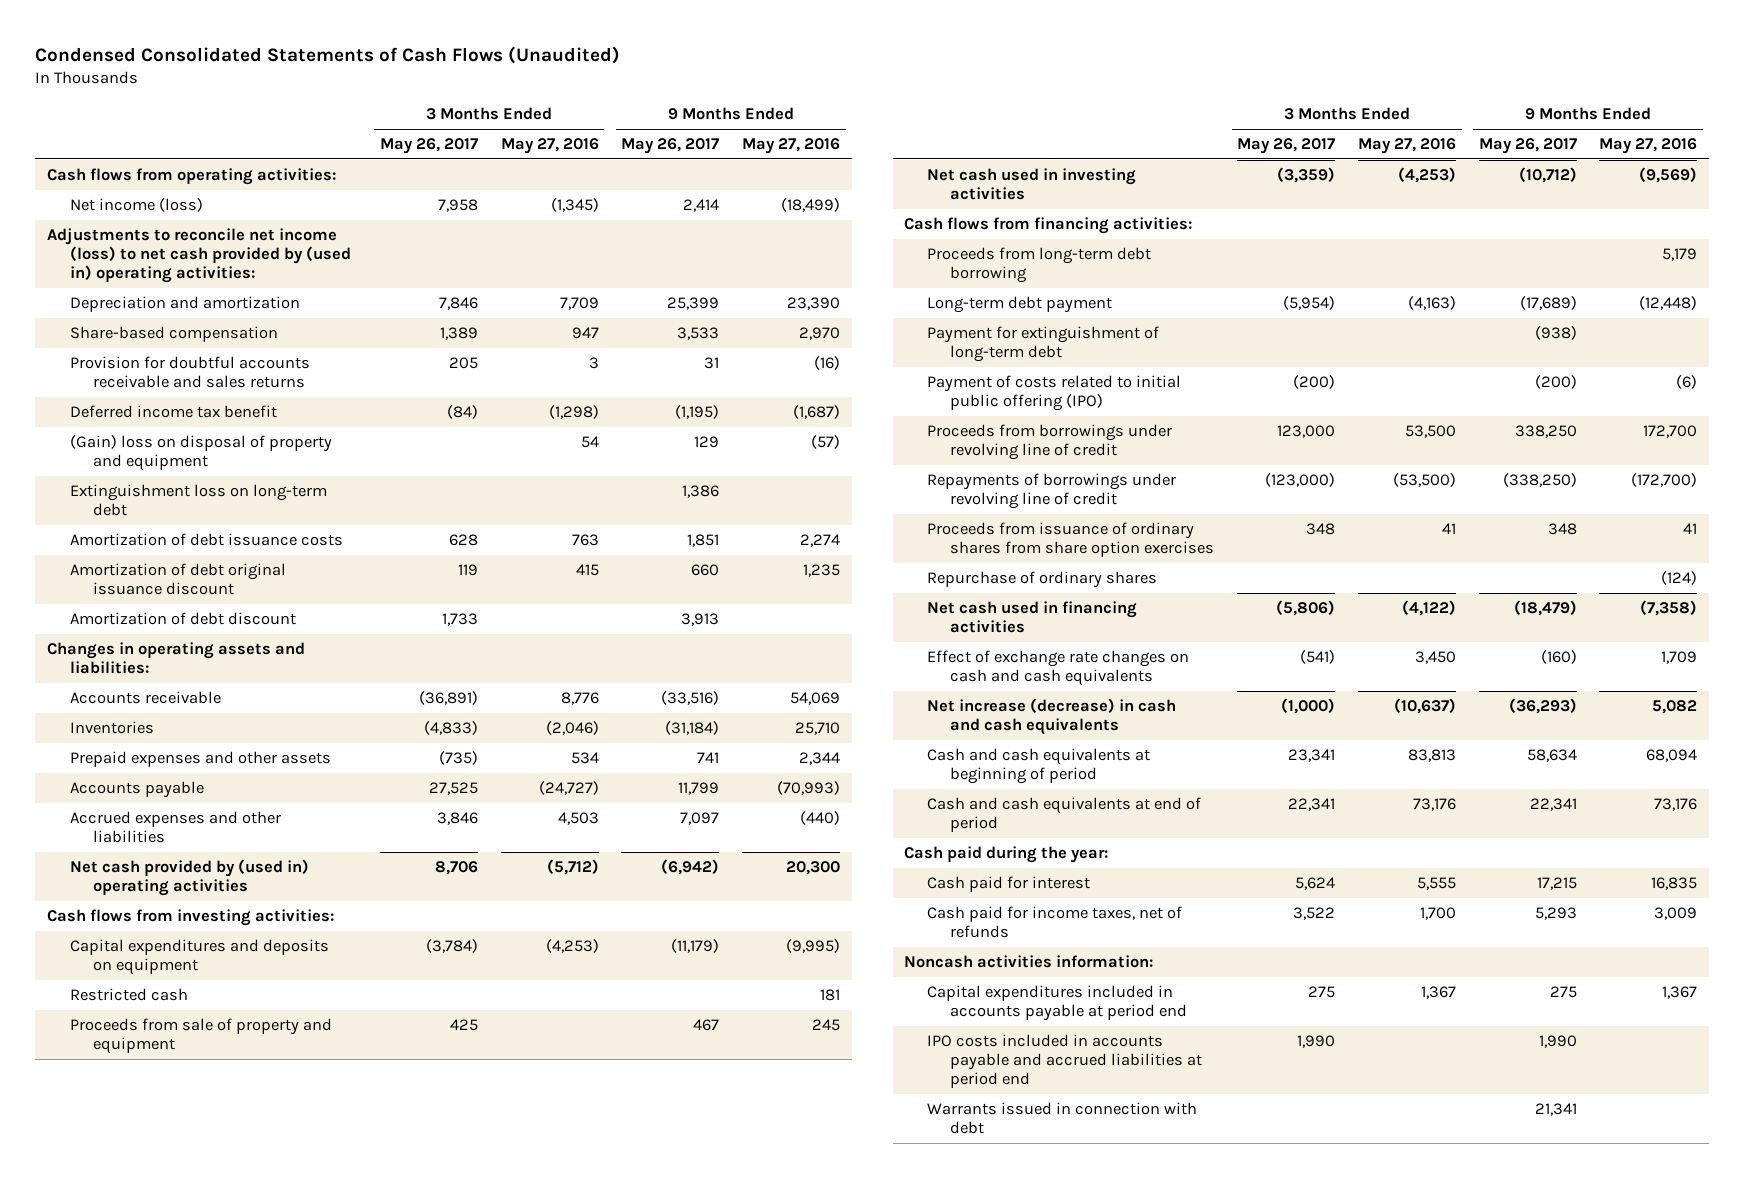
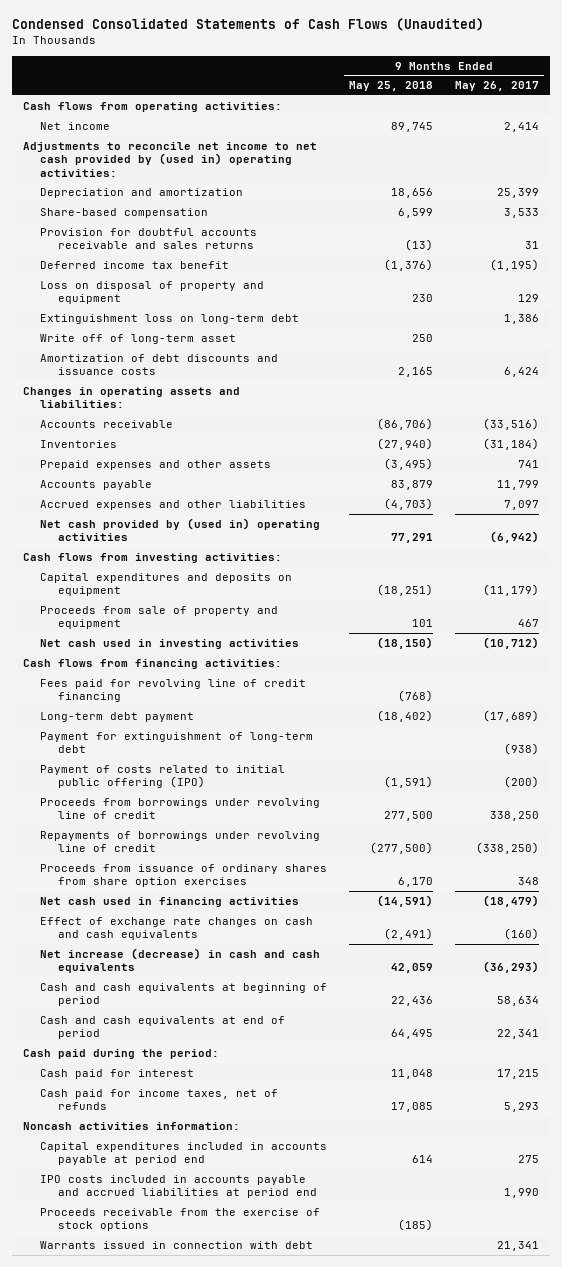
- | 3 Months Ended May 26, 2017 | 3 Months Ended May 27, 2016 | 9 Months Ended May 26, 2017 | 9 Months Ended May 27, 2016
+ | 9 Months Ended May 25, 2018 | 9 Months Ended May 26, 2017
- Net income (loss) | 7,958 | (1,345) | 2,414 | (18,499)
- Adjustments to reconcile net income (loss) to net cash provided by (used in) operating activities:
+ Net income | 89,745 | 2,414
+ Adjustments to reconcile net income to net cash provided by (used in) operating activities:
- (Gain) loss on disposal of property and equipment | | 54 | 129 | (57)
+ Loss on disposal of property and equipment | 230 | 129
- Amortization of debt issuance costs | 628 | 763 | 1,851 | 2,274
- Amortization of debt original issuance discount | 119 | 415 | 660 | 1,235
- Amortization of debt discount | 1,733 | | 3,913 |
+ Write off of long-term asset | 250 |
+ Amortization of debt discounts and issuance costs | 2,165 | 6,424
- Restricted cash | | | | 181
- Proceeds from long-term debt borrowing | | | | 5,179
+ Fees paid for revolving line of credit financing | (768) |
- Repurchase of ordinary shares | | | | (124)
- Cash paid during the year:
+ Cash paid during the period:
+ Proceeds receivable from the exercise of stock options | (185) |

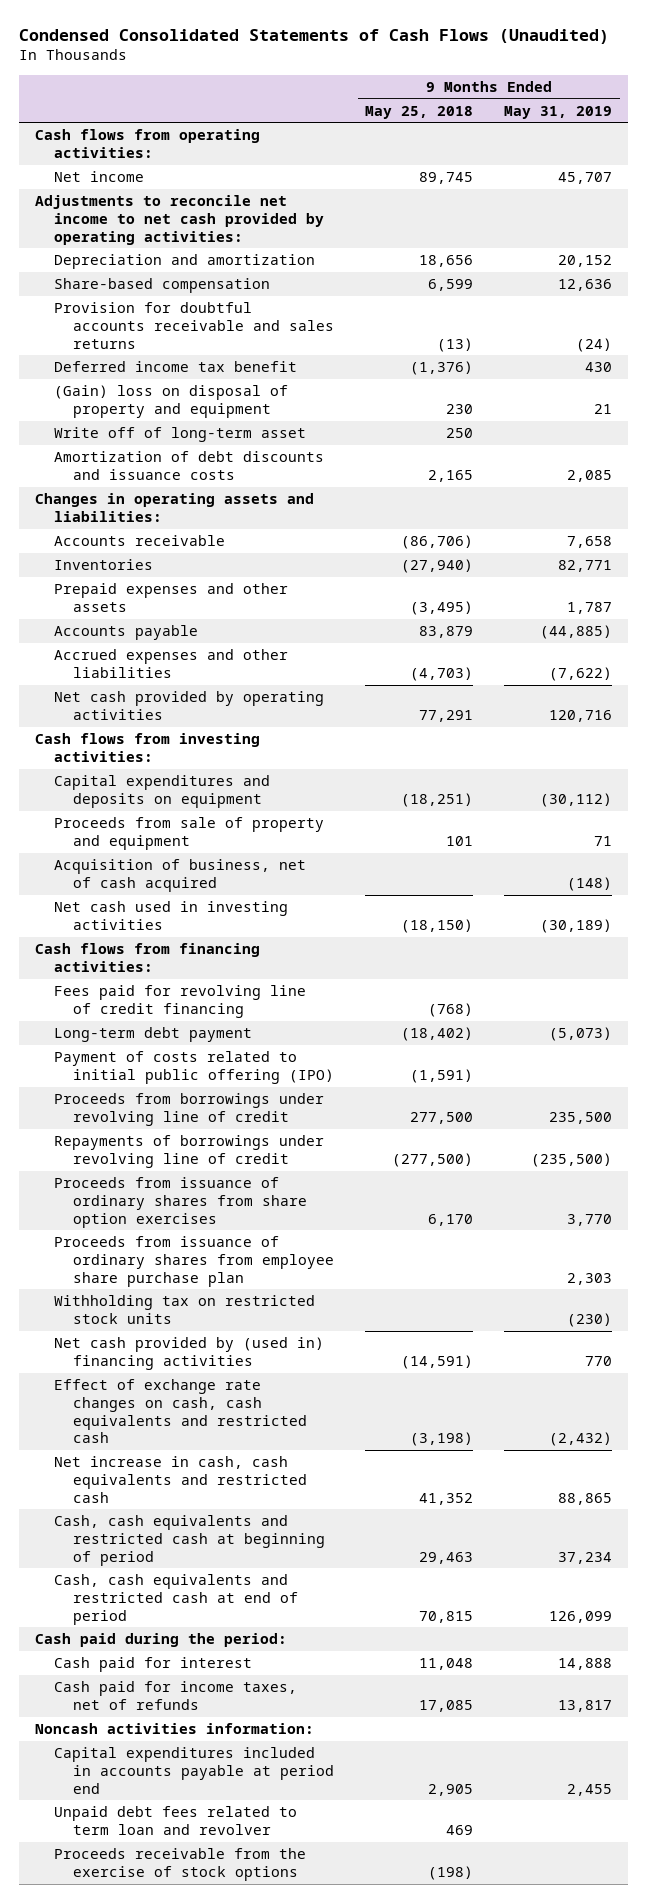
- | 9 Months Ended May 25, 2018 | 9 Months Ended May 26, 2017
+ | 9 Months Ended May 25, 2018 | 9 Months Ended May 31, 2019
- Adjustments to reconcile net income to net cash provided by (used in) operating activities:
+ Adjustments to reconcile net income to net cash provided by operating activities:
- Loss on disposal of property and equipment | 230 | 129
- Extinguishment loss on long-term debt | | 1,386
+ (Gain) loss on disposal of property and equipment | 230 | 21
- Net cash provided by (used in) operating activities | 77,291 | (6,942)
+ Net cash provided by operating activities | 77,291 | 120,716
+ Acquisition of business, net of cash acquired | | (148)
- Payment for extinguishment of long-term debt | | (938)
- Net cash used in financing activities | (14,591) | (18,479)
- Effect of exchange rate changes on cash and cash equivalents | (2,491) | (160)
- Net increase (decrease) in cash and cash equivalents | 42,059 | (36,293)
- Cash and cash equivalents at beginning of period | 22,436 | 58,634
- Cash and cash equivalents at end of period | 64,495 | 22,341
+ Proceeds from issuance of ordinary shares from employee share purchase plan | | 2,303
+ Withholding tax on restricted stock units | | (230)
+ Net cash provided by (used in) financing activities | (14,591) | 770
+ Effect of exchange rate changes on cash, cash equivalents and restricted cash | (3,198) | (2,432)
+ Net increase in cash, cash equivalents and restricted cash | 41,352 | 88,865
+ Cash, cash equivalents and restricted cash at beginning of period | 29,463 | 37,234
+ Cash, cash equivalents and restricted cash at end of period | 70,815 | 126,099
- Capital expenditures included in accounts payable at period end | 614 | 275
- IPO costs included in accounts payable and accrued liabilities at period end | | 1,990
- Proceeds receivable from the exercise of stock options | (185) |
- Warrants issued in connection with debt | | 21,341
+ Capital expenditures included in accounts payable at period end | 2,905 | 2,455
+ Unpaid debt fees related to term loan and revolver | 469 |
+ Proceeds receivable from the exercise of stock options | (198) |

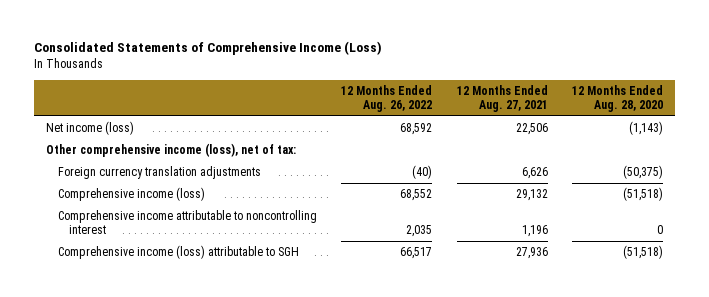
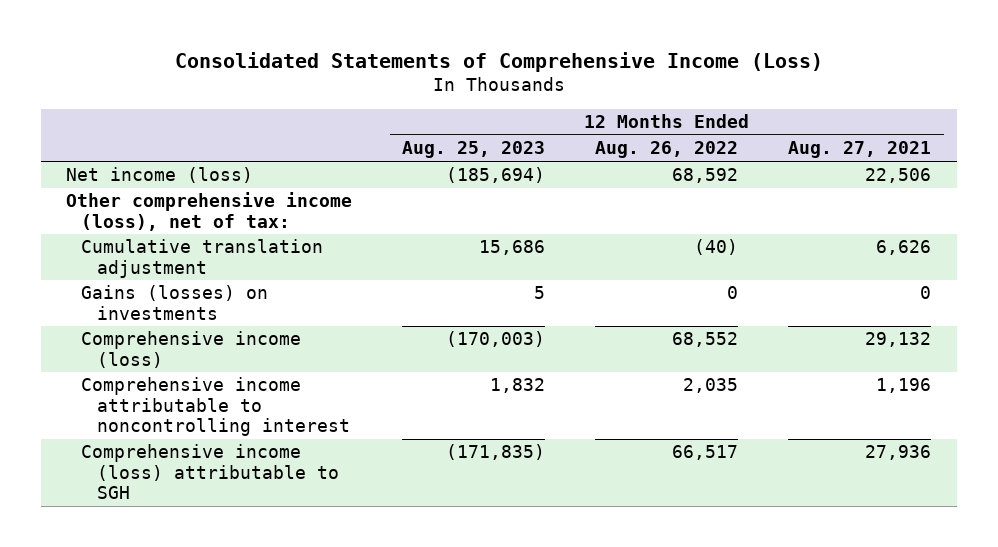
- | 12 Months Ended Aug. 26, 2022 | 12 Months Ended Aug. 27, 2021 | 12 Months Ended Aug. 28, 2020
+ | 12 Months Ended Aug. 25, 2023 | 12 Months Ended Aug. 26, 2022 | 12 Months Ended Aug. 27, 2021
- Foreign currency translation adjustments | (40) | 6,626 | (50,375)
+ Cumulative translation adjustment | 15,686 | (40) | 6,626
+ Gains (losses) on investments | 5 | 0 | 0

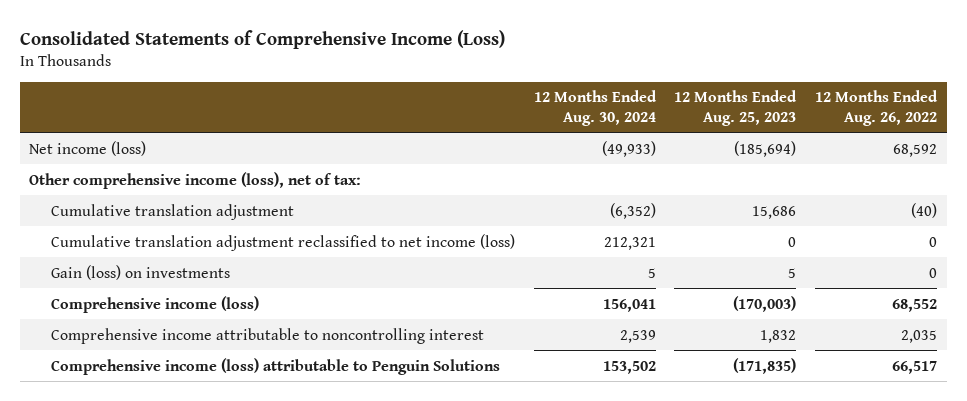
- | 12 Months Ended Aug. 25, 2023 | 12 Months Ended Aug. 26, 2022 | 12 Months Ended Aug. 27, 2021
+ | 12 Months Ended Aug. 30, 2024 | 12 Months Ended Aug. 25, 2023 | 12 Months Ended Aug. 26, 2022
- Gains (losses) on investments | 5 | 0 | 0
+ Cumulative translation adjustment reclassified to net income (loss) | 212,321 | 0 | 0
+ Gain (loss) on investments | 5 | 5 | 0
- Comprehensive income (loss) attributable to SGH | (171,835) | 66,517 | 27,936
+ Comprehensive income (loss) attributable to Penguin Solutions | 153,502 | (171,835) | 66,517

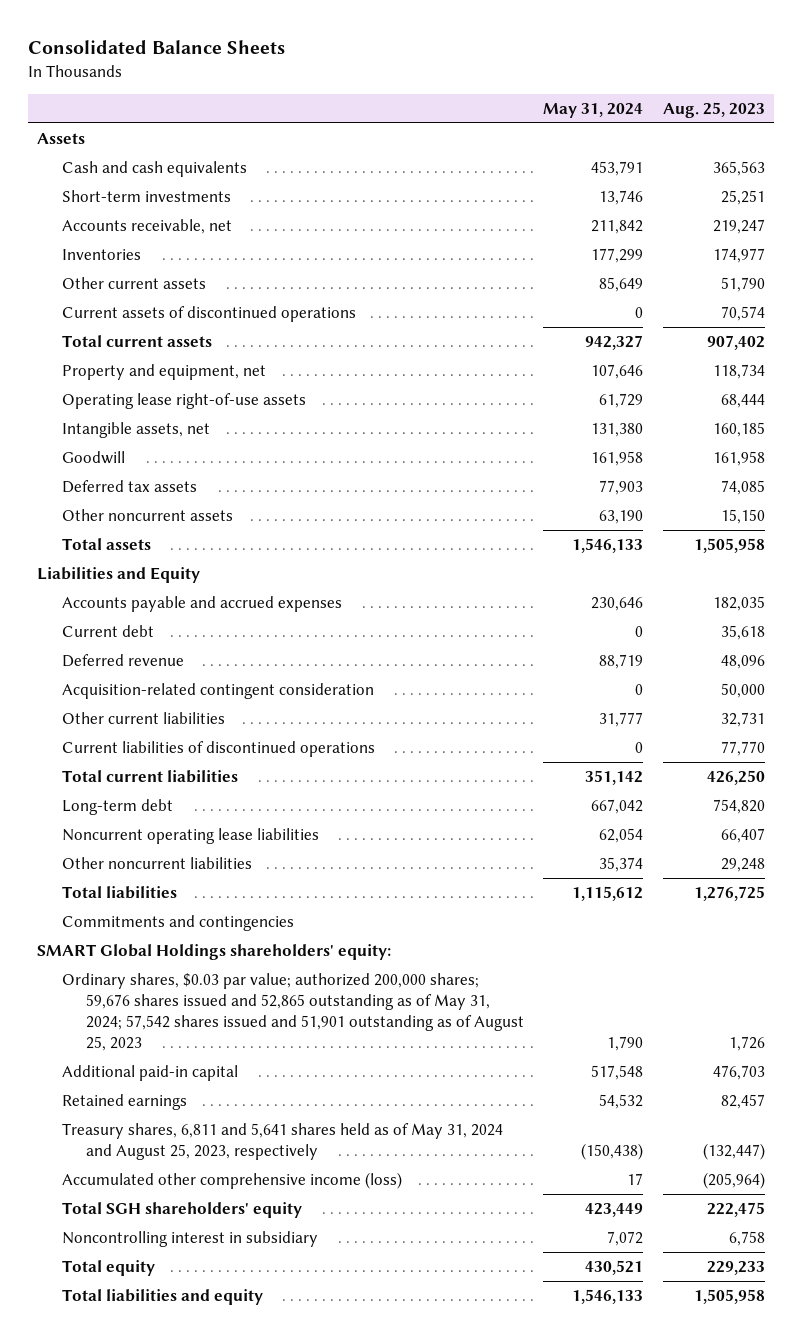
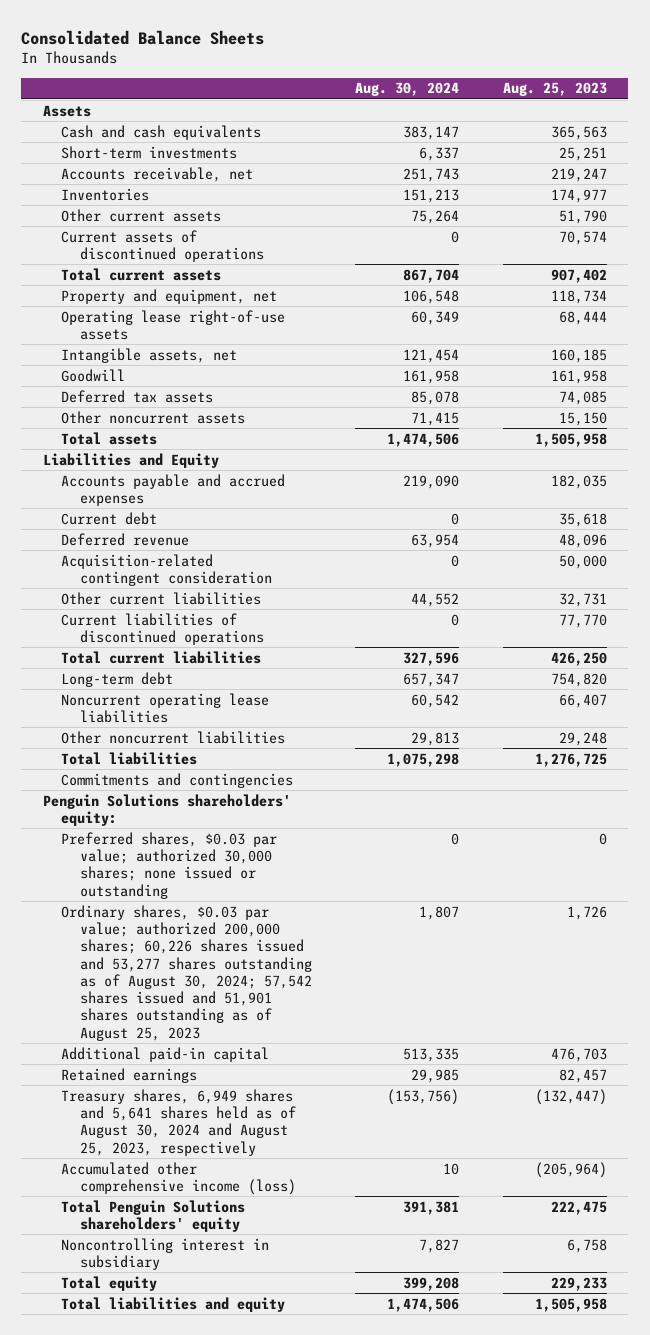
- | May 31, 2024 | Aug. 25, 2023
+ | Aug. 30, 2024 | Aug. 25, 2023
- SMART Global Holdings shareholders' equity:
- Ordinary shares, $0.03 par value; authorized 200,000 shares; 59,676 shares issued and 52,865 outstanding as of May 31, 2024; 57,542 shares issued and 51,901 outstanding as of August 25, 2023 | 1,790 | 1,726
+ Penguin Solutions shareholders' equity:
+ Preferred shares, $0.03 par value; authorized 30,000 shares; none issued or outstanding | 0 | 0
+ Ordinary shares, $0.03 par value; authorized 200,000 shares; 60,226 shares issued and 53,277 shares outstanding as of August 30, 2024; 57,542 shares issued and 51,901 shares outstanding as of August 25, 2023 | 1,807 | 1,726
- Treasury shares, 6,811 and 5,641 shares held as of May 31, 2024 and August 25, 2023, respectively | (150,438) | (132,447)
+ Treasury shares, 6,949 shares and 5,641 shares held as of August 30, 2024 and August 25, 2023, respectively | (153,756) | (132,447)
- Total SGH shareholders' equity | 423,449 | 222,475
+ Total Penguin Solutions shareholders' equity | 391,381 | 222,475

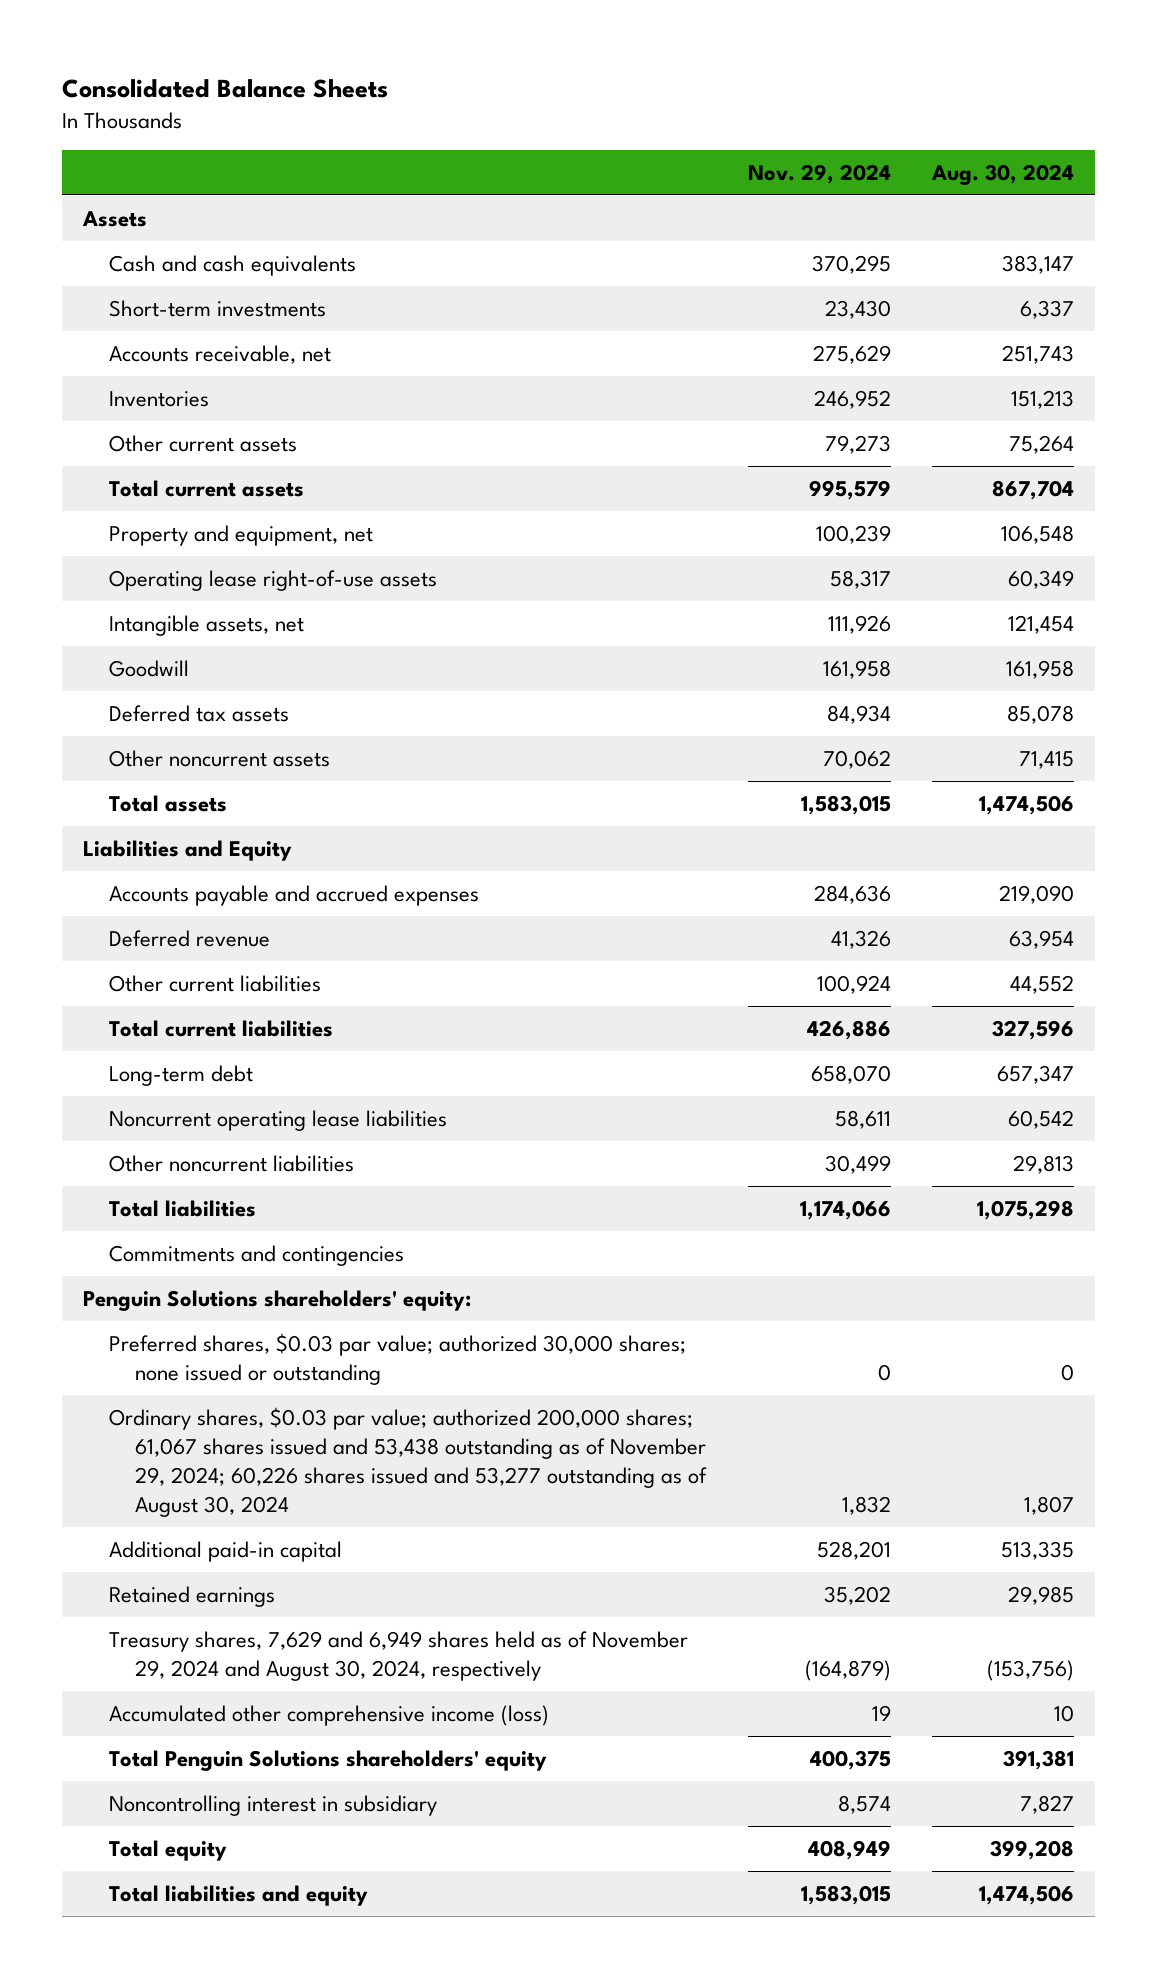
- | Aug. 30, 2024 | Aug. 25, 2023
+ | Nov. 29, 2024 | Aug. 30, 2024
- Current assets of discontinued operations | 0 | 70,574
- Current debt | 0 | 35,618
- Acquisition-related contingent consideration | 0 | 50,000
- Current liabilities of discontinued operations | 0 | 77,770
- Ordinary shares, $0.03 par value; authorized 200,000 shares; 60,226 shares issued and 53,277 shares outstanding as of August 30, 2024; 57,542 shares issued and 51,901 shares outstanding as of August 25, 2023 | 1,807 | 1,726
+ Ordinary shares, $0.03 par value; authorized 200,000 shares; 61,067 shares issued and 53,438 outstanding as of November 29, 2024; 60,226 shares issued and 53,277 outstanding as of August 30, 2024 | 1,832 | 1,807
- Treasury shares, 6,949 shares and 5,641 shares held as of August 30, 2024 and August 25, 2023, respectively | (153,756) | (132,447)
+ Treasury shares, 7,629 and 6,949 shares held as of November 29, 2024 and August 30, 2024, respectively | (164,879) | (153,756)

